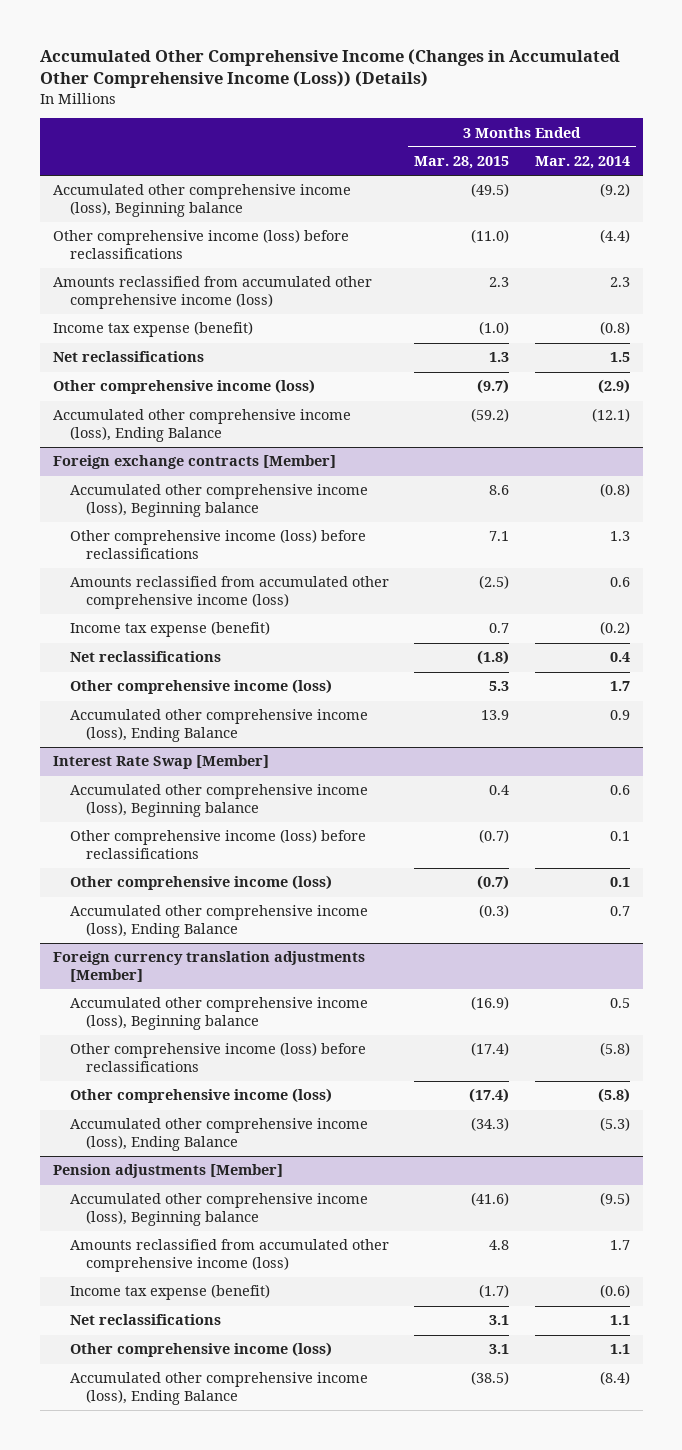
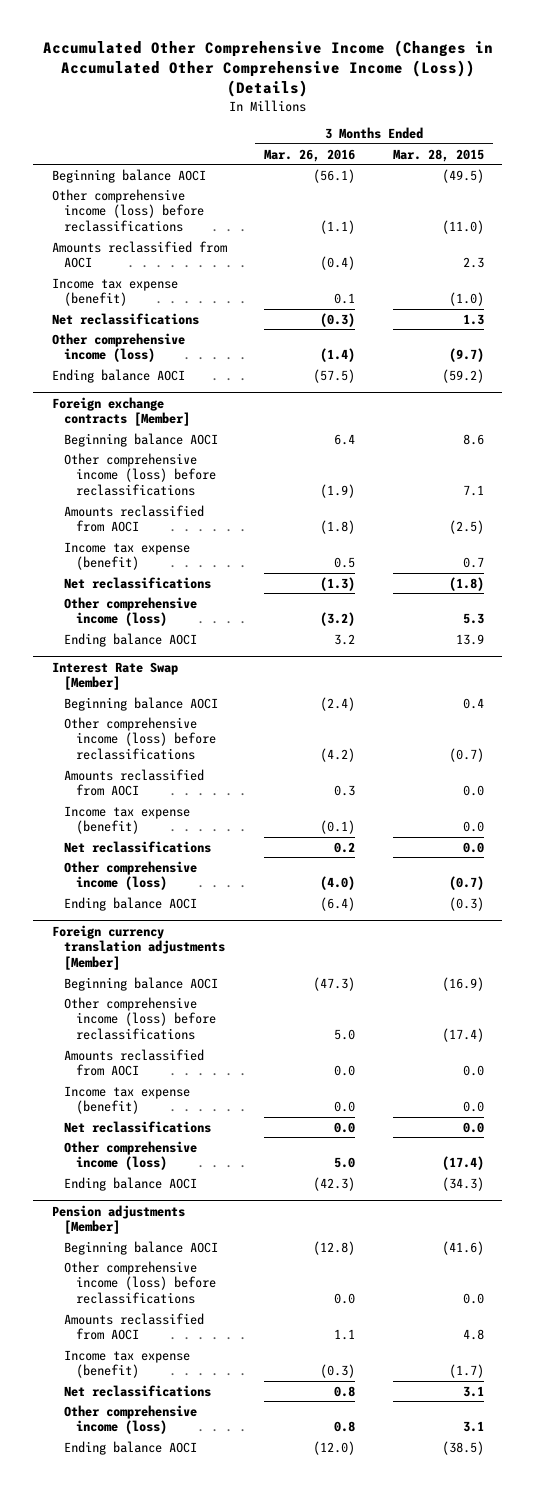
- | 3 Months Ended Mar. 28, 2015 | 3 Months Ended Mar. 22, 2014
+ | 3 Months Ended Mar. 26, 2016 | 3 Months Ended Mar. 28, 2015
- Accumulated other comprehensive income (loss), Beginning balance | (49.5) | (9.2)
+ Beginning balance AOCI | (56.1) | (49.5)
- Amounts reclassified from accumulated other comprehensive income (loss) | 2.3 | 2.3
+ Amounts reclassified from AOCI | (0.4) | 2.3
- Accumulated other comprehensive income (loss), Ending Balance | (59.2) | (12.1)
+ Ending balance AOCI | (57.5) | (59.2)
@ Foreign exchange contracts [Member]
- Accumulated other comprehensive income (loss), Beginning balance | 8.6 | (0.8)
+ Beginning balance AOCI | 6.4 | 8.6
- Amounts reclassified from accumulated other comprehensive income (loss) | (2.5) | 0.6
+ Amounts reclassified from AOCI | (1.8) | (2.5)
- Accumulated other comprehensive income (loss), Ending Balance | 13.9 | 0.9
+ Ending balance AOCI | 3.2 | 13.9
@ Interest Rate Swap [Member]
- Accumulated other comprehensive income (loss), Beginning balance | 0.4 | 0.6
+ Beginning balance AOCI | (2.4) | 0.4
+ Amounts reclassified from AOCI | 0.3 | 0.0
+ Income tax expense (benefit) | (0.1) | 0.0
+ Net reclassifications | 0.2 | 0.0
- Accumulated other comprehensive income (loss), Ending Balance | (0.3) | 0.7
+ Ending balance AOCI | (6.4) | (0.3)
@ Foreign currency translation adjustments [Member]
- Accumulated other comprehensive income (loss), Beginning balance | (16.9) | 0.5
+ Beginning balance AOCI | (47.3) | (16.9)
+ Amounts reclassified from AOCI | 0.0 | 0.0
+ Income tax expense (benefit) | 0.0 | 0.0
+ Net reclassifications | 0.0 | 0.0
- Accumulated other comprehensive income (loss), Ending Balance | (34.3) | (5.3)
+ Ending balance AOCI | (42.3) | (34.3)
@ Pension adjustments [Member]
- Accumulated other comprehensive income (loss), Beginning balance | (41.6) | (9.5)
- Amounts reclassified from accumulated other comprehensive income (loss) | 4.8 | 1.7
+ Beginning balance AOCI | (12.8) | (41.6)
+ Other comprehensive income (loss) before reclassifications | 0.0 | 0.0
+ Amounts reclassified from AOCI | 1.1 | 4.8
- Accumulated other comprehensive income (loss), Ending Balance | (38.5) | (8.4)
+ Ending balance AOCI | (12.0) | (38.5)

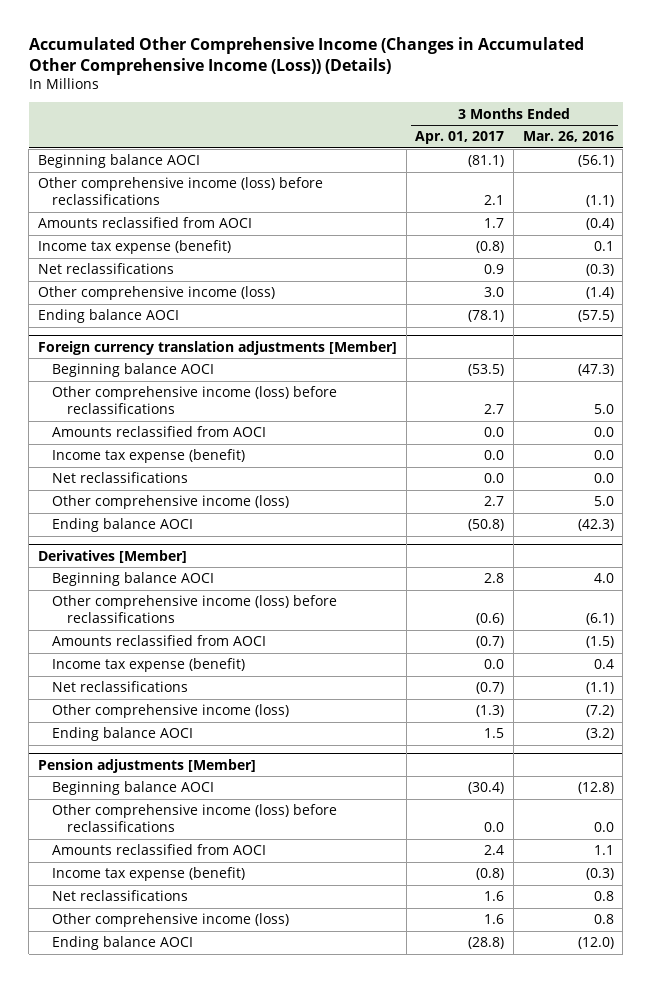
- | 3 Months Ended Mar. 26, 2016 | 3 Months Ended Mar. 28, 2015
+ | 3 Months Ended Apr. 01, 2017 | 3 Months Ended Mar. 26, 2016
- Foreign exchange contracts [Member]
- Beginning balance AOCI | 6.4 | 8.6
- Other comprehensive income (loss) before reclassifications | (1.9) | 7.1
- Amounts reclassified from AOCI | (1.8) | (2.5)
- Income tax expense (benefit) | 0.5 | 0.7
- Net reclassifications | (1.3) | (1.8)
- Other comprehensive income (loss) | (3.2) | 5.3
- Ending balance AOCI | 3.2 | 13.9
- Interest Rate Swap [Member]
- Beginning balance AOCI | (2.4) | 0.4
- Other comprehensive income (loss) before reclassifications | (4.2) | (0.7)
- Amounts reclassified from AOCI | 0.3 | 0.0
- Income tax expense (benefit) | (0.1) | 0.0
- Net reclassifications | 0.2 | 0.0
- Other comprehensive income (loss) | (4.0) | (0.7)
- Ending balance AOCI | (6.4) | (0.3)
+ Derivatives [Member]
+ Beginning balance AOCI | 2.8 | 4.0
+ Other comprehensive income (loss) before reclassifications | (0.6) | (6.1)
+ Amounts reclassified from AOCI | (0.7) | (1.5)
+ Income tax expense (benefit) | 0.0 | 0.4
+ Net reclassifications | (0.7) | (1.1)
+ Other comprehensive income (loss) | (1.3) | (7.2)
+ Ending balance AOCI | 1.5 | (3.2)

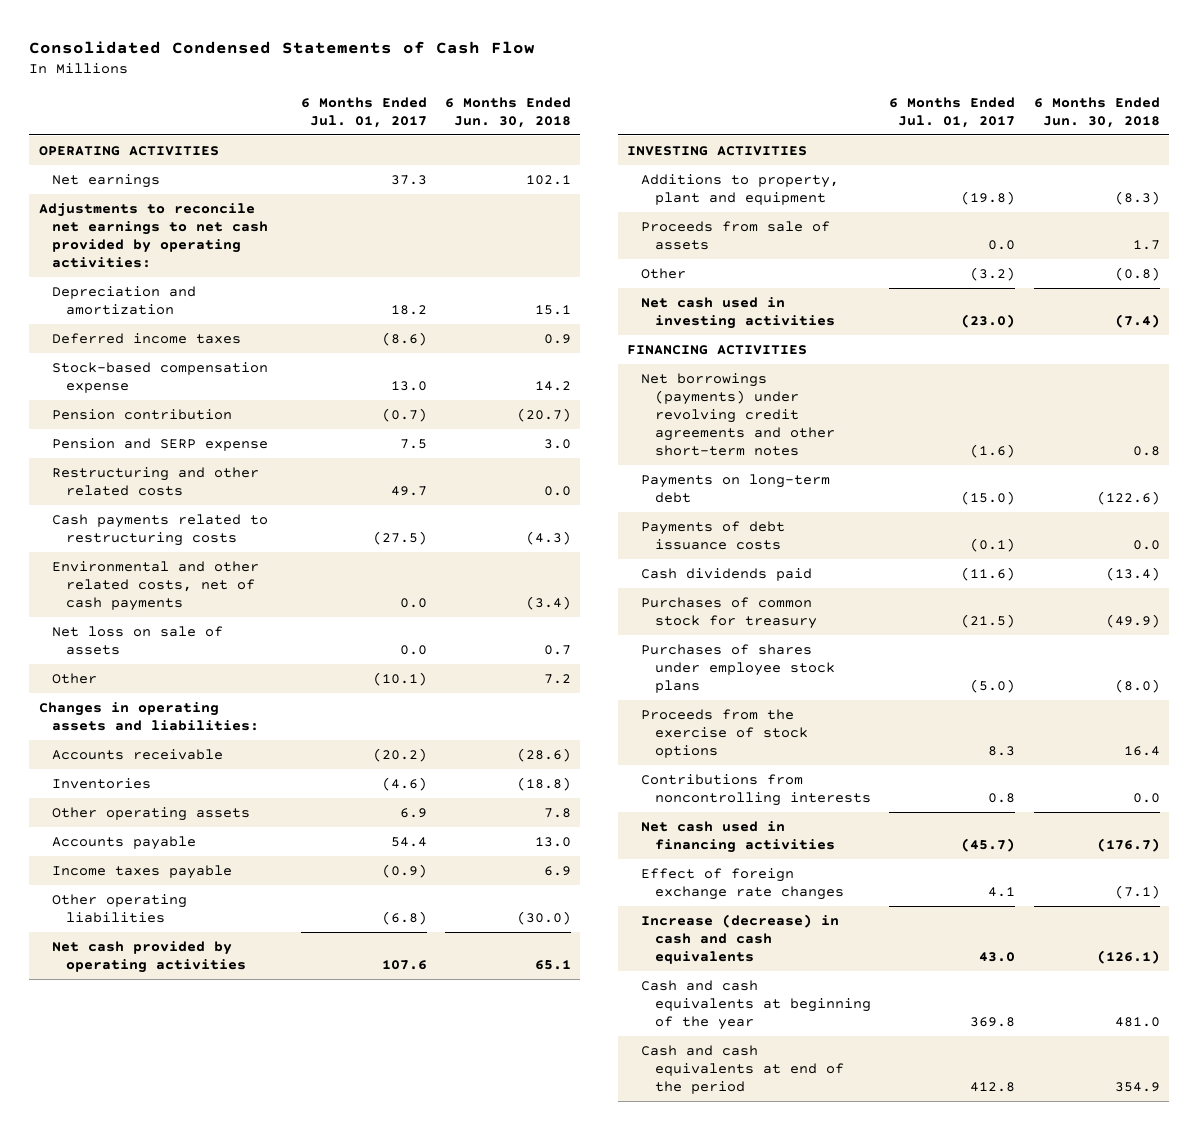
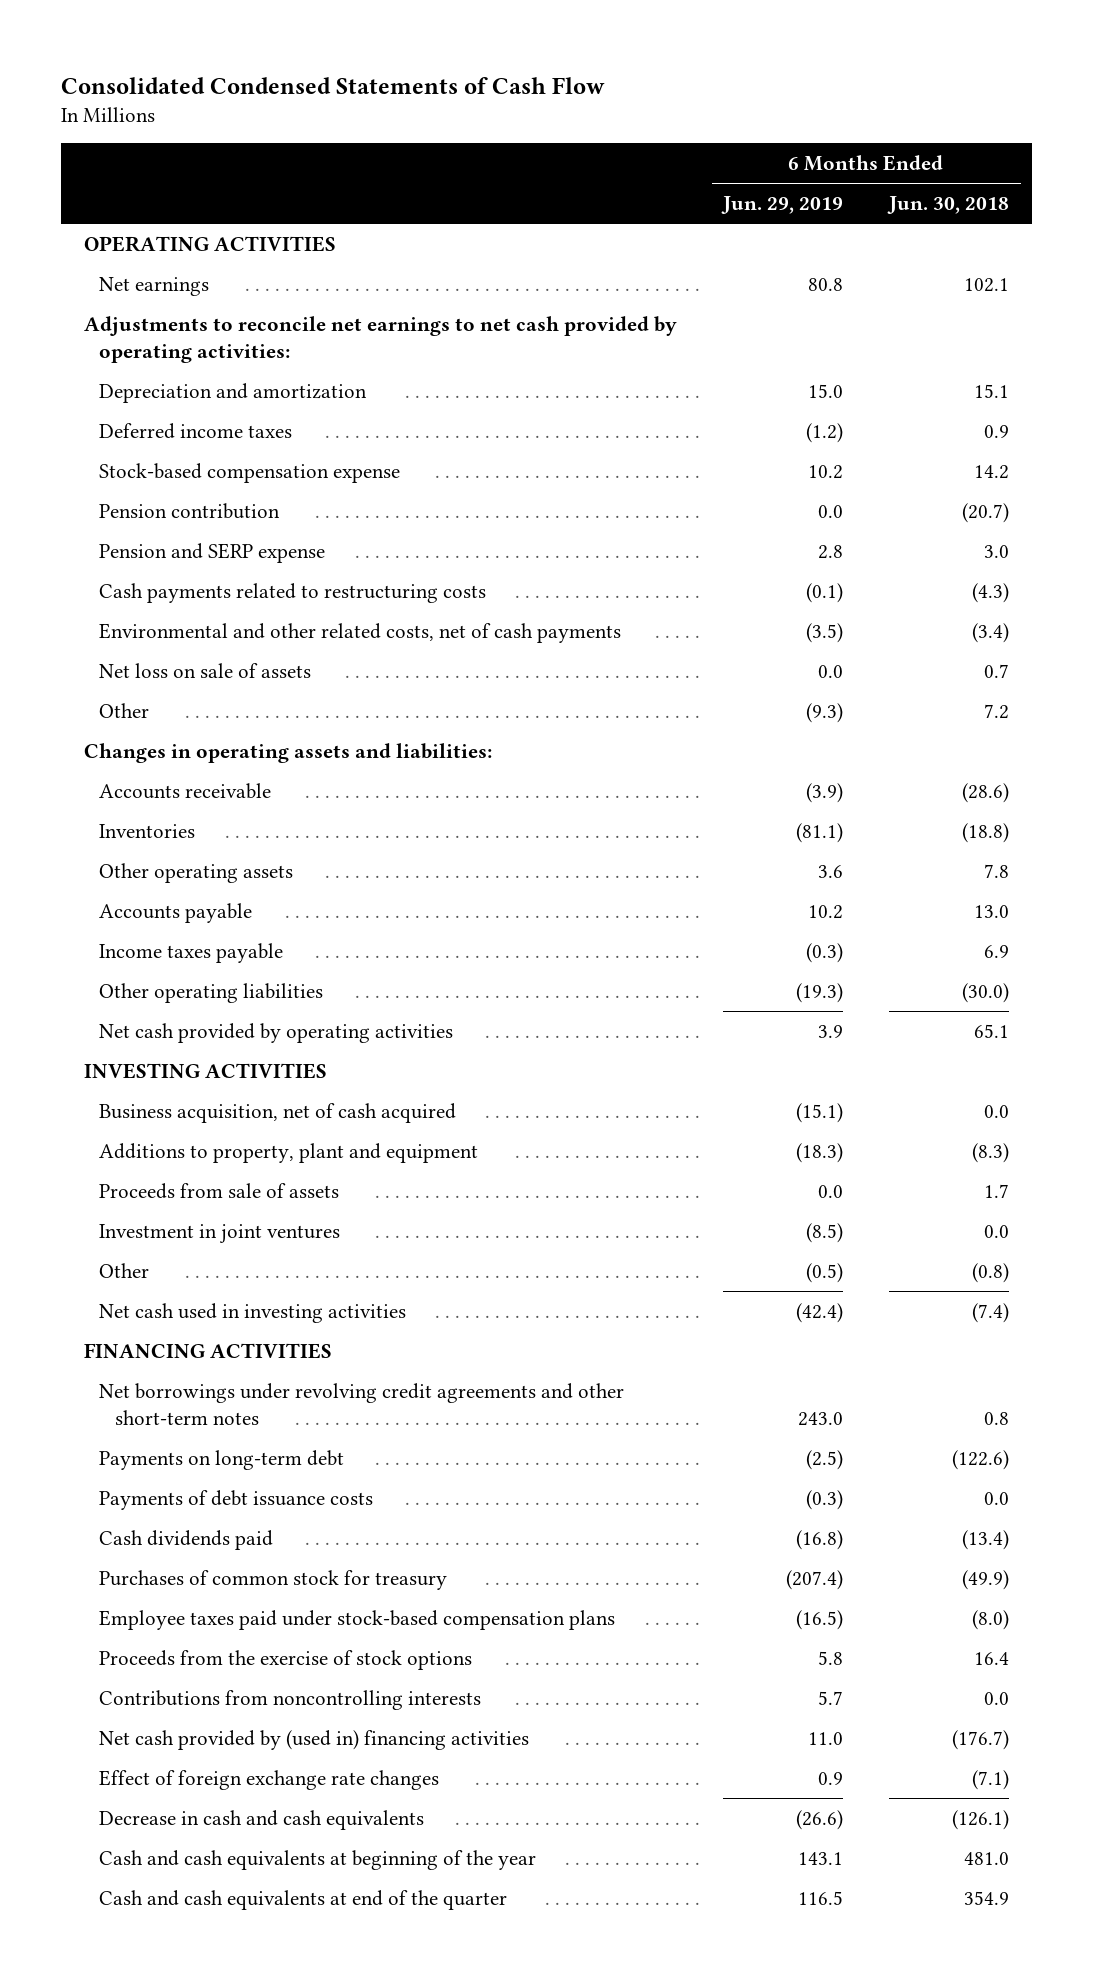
- | 6 Months Ended Jul. 01, 2017 | 6 Months Ended Jun. 30, 2018
+ | 6 Months Ended Jun. 29, 2019 | 6 Months Ended Jun. 30, 2018
- Restructuring and other related costs | 49.7 | 0.0
+ Business acquisition, net of cash acquired | (15.1) | 0.0
+ Investment in joint ventures | (8.5) | 0.0
- Net borrowings (payments) under revolving credit agreements and other short-term notes | (1.6) | 0.8
+ Net borrowings under revolving credit agreements and other short-term notes | 243.0 | 0.8
- Purchases of shares under employee stock plans | (5.0) | (8.0)
+ Employee taxes paid under stock-based compensation plans | (16.5) | (8.0)
- Net cash used in financing activities | (45.7) | (176.7)
+ Net cash provided by (used in) financing activities | 11.0 | (176.7)
- Increase (decrease) in cash and cash equivalents | 43.0 | (126.1)
+ Decrease in cash and cash equivalents | (26.6) | (126.1)
- Cash and cash equivalents at end of the period | 412.8 | 354.9
+ Cash and cash equivalents at end of the quarter | 116.5 | 354.9

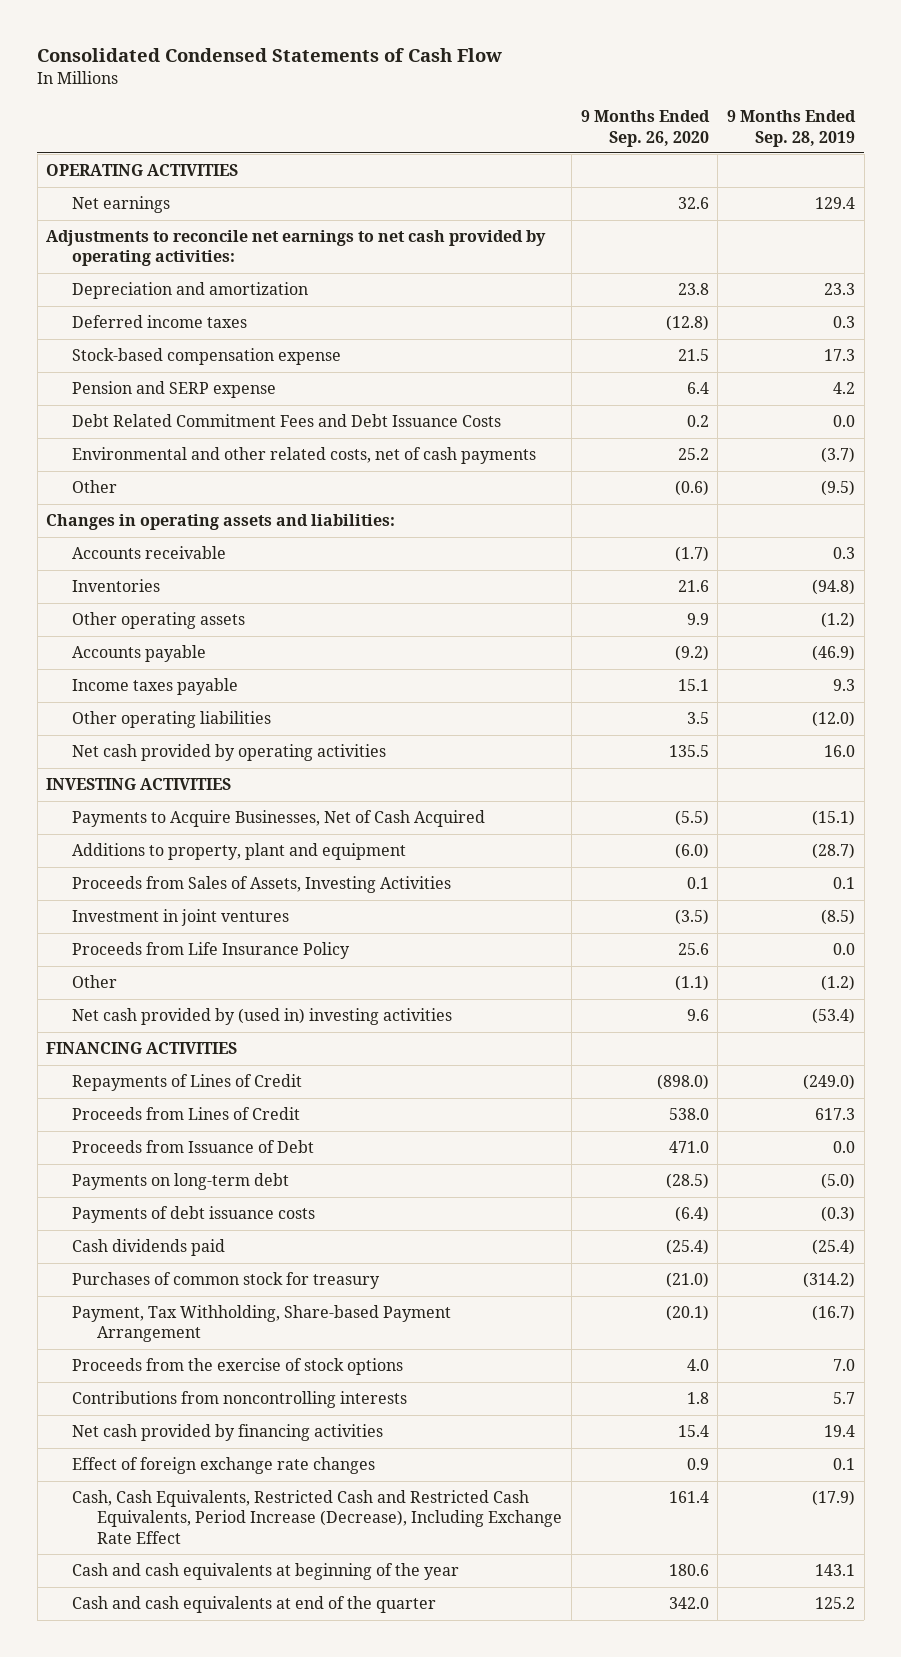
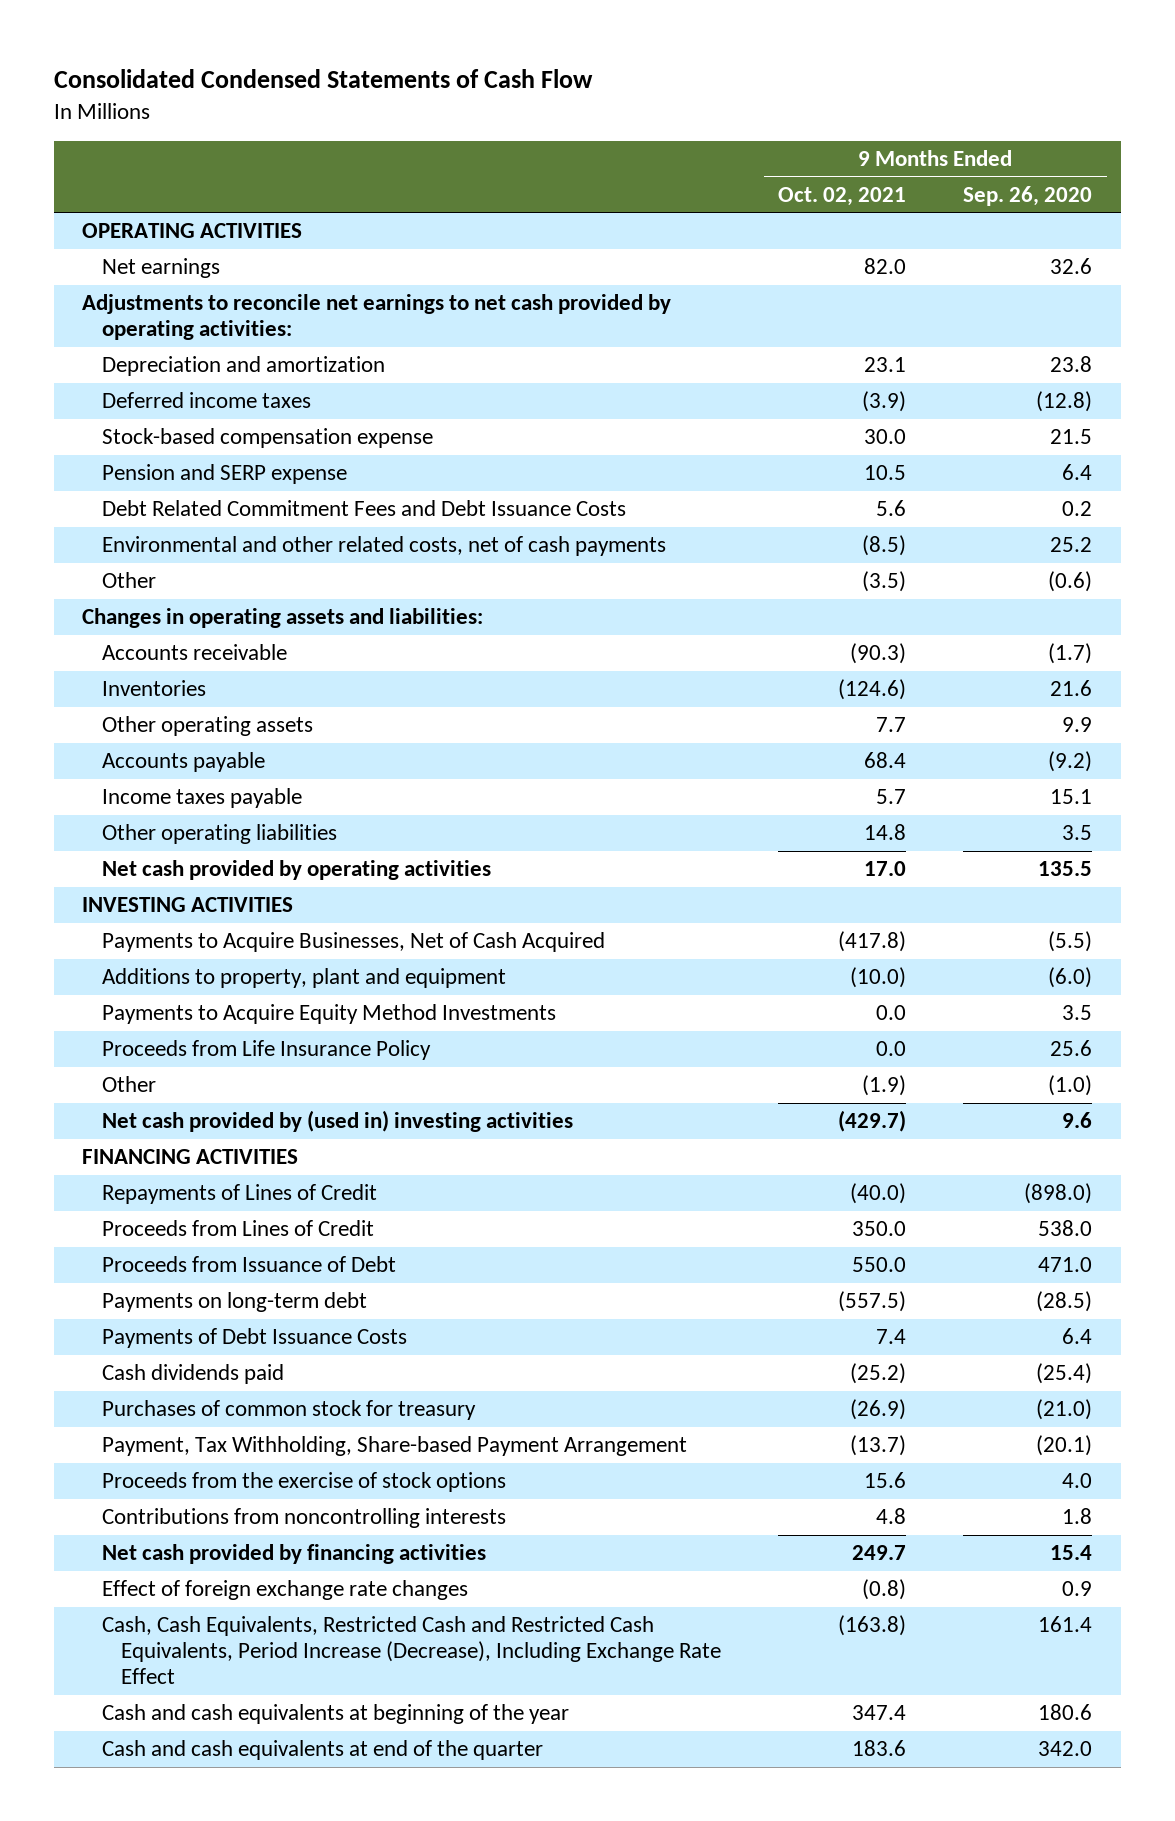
- | 9 Months Ended Sep. 26, 2020 | 9 Months Ended Sep. 28, 2019
+ | 9 Months Ended Oct. 02, 2021 | 9 Months Ended Sep. 26, 2020
- Proceeds from Sales of Assets, Investing Activities | 0.1 | 0.1
- Investment in joint ventures | (3.5) | (8.5)
+ Payments to Acquire Equity Method Investments | 0.0 | 3.5
- Other | (1.1) | (1.2)
+ Other | (1.9) | (1.0)
- Payments of debt issuance costs | (6.4) | (0.3)
+ Payments of Debt Issuance Costs | 7.4 | 6.4

